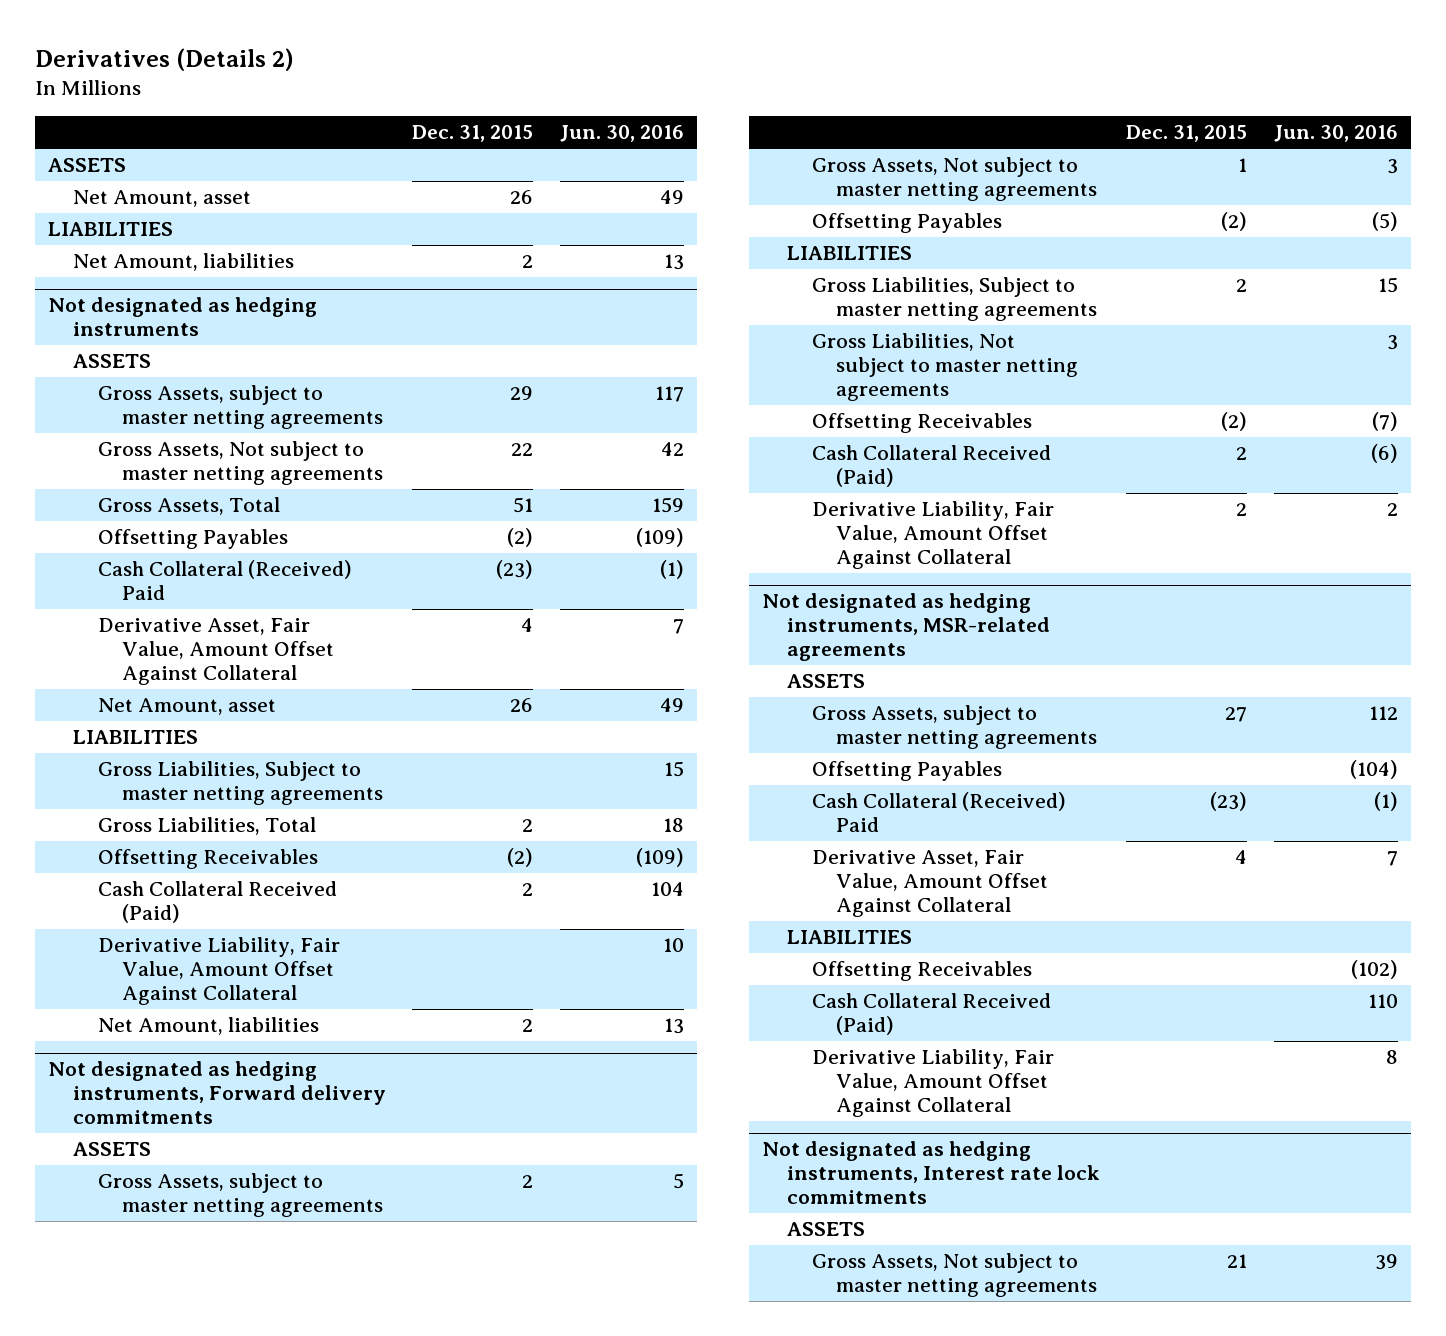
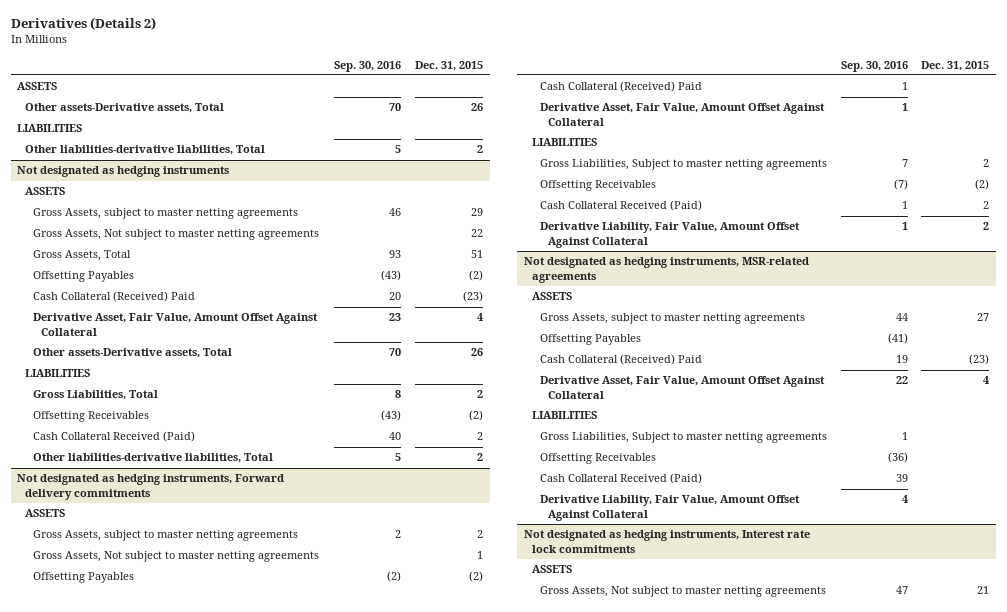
- | Dec. 31, 2015 | Jun. 30, 2016
+ | Sep. 30, 2016 | Dec. 31, 2015
- Net Amount, asset | 26 | 49
+ Other assets-Derivative assets, Total | 70 | 26
- Net Amount, liabilities | 2 | 13
+ Other liabilities-derivative liabilities, Total | 5 | 2
@ Not designated as hedging instruments
- Net Amount, asset | 26 | 49
+ Other assets-Derivative assets, Total | 70 | 26
- Gross Liabilities, Subject to master netting agreements | | 15
- Derivative Liability, Fair Value, Amount Offset Against Collateral | | 10
- Net Amount, liabilities | 2 | 13
+ Other liabilities-derivative liabilities, Total | 5 | 2
@ Not designated as hedging instruments, Forward delivery commitments
+ Cash Collateral (Received) Paid | 1 |
+ Derivative Asset, Fair Value, Amount Offset Against Collateral | 1 |
- Gross Liabilities, Not subject to master netting agreements | | 3
@ Not designated as hedging instruments, MSR-related agreements
+ Gross Liabilities, Subject to master netting agreements | 1 |

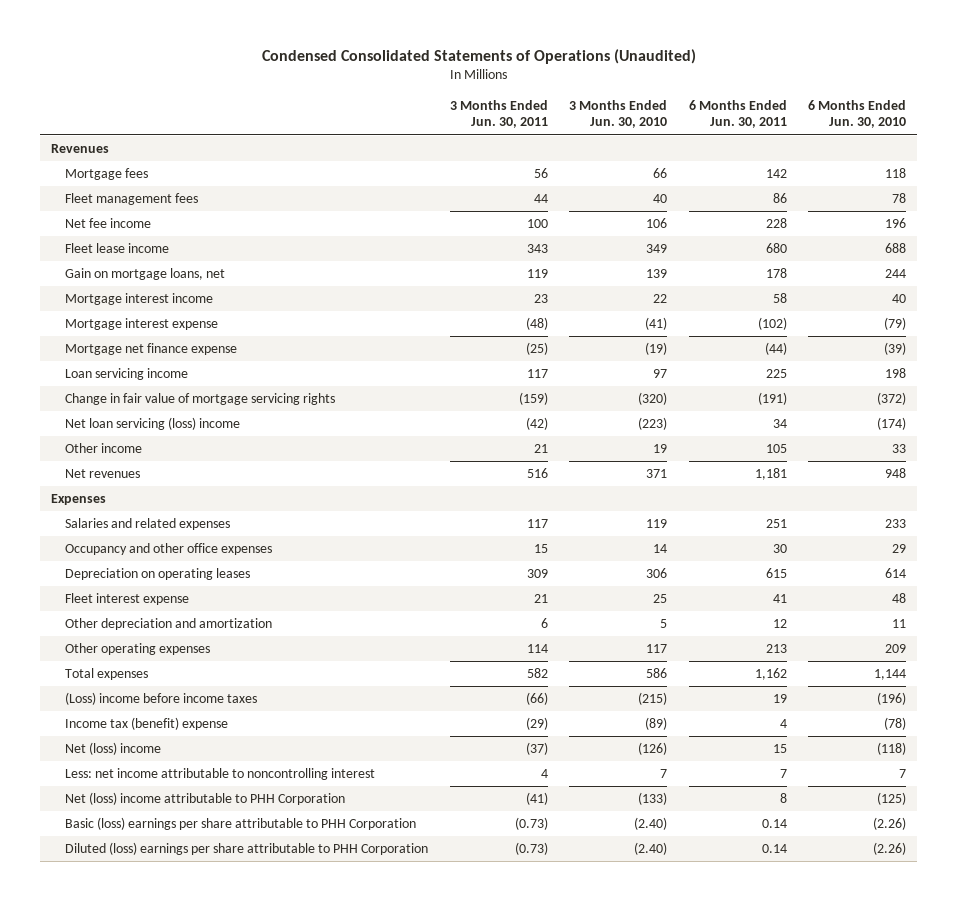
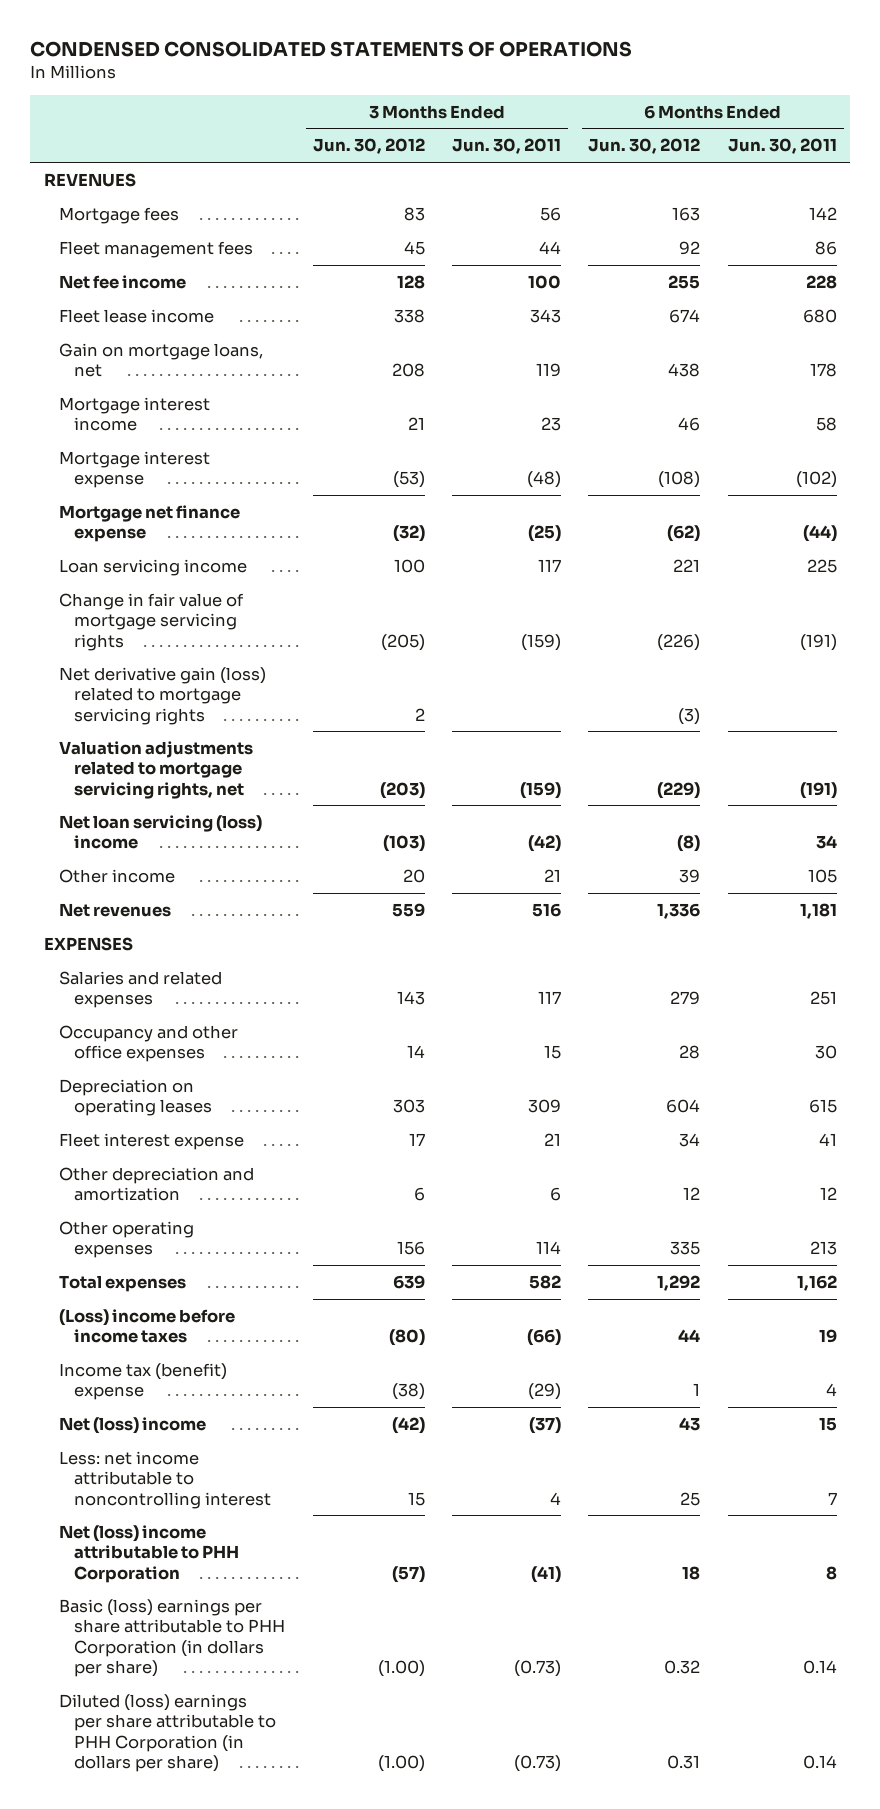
- Condensed Consolidated Statements of Operations (Unaudited)
+ CONDENSED CONSOLIDATED STATEMENTS OF OPERATIONS
- | 3 Months Ended Jun. 30, 2011 | 3 Months Ended Jun. 30, 2010 | 6 Months Ended Jun. 30, 2011 | 6 Months Ended Jun. 30, 2010
+ | 3 Months Ended Jun. 30, 2012 | 3 Months Ended Jun. 30, 2011 | 6 Months Ended Jun. 30, 2012 | 6 Months Ended Jun. 30, 2011
- Revenues
+ REVENUES
+ Net derivative gain (loss) related to mortgage servicing rights | 2 | | (3) |
+ Valuation adjustments related to mortgage servicing rights, net | (203) | (159) | (229) | (191)
- Expenses
+ EXPENSES
- Basic (loss) earnings per share attributable to PHH Corporation | (0.73) | (2.40) | 0.14 | (2.26)
- Diluted (loss) earnings per share attributable to PHH Corporation | (0.73) | (2.40) | 0.14 | (2.26)
+ Basic (loss) earnings per share attributable to PHH Corporation (in dollars per share) | (1.00) | (0.73) | 0.32 | 0.14
+ Diluted (loss) earnings per share attributable to PHH Corporation (in dollars per share) | (1.00) | (0.73) | 0.31 | 0.14

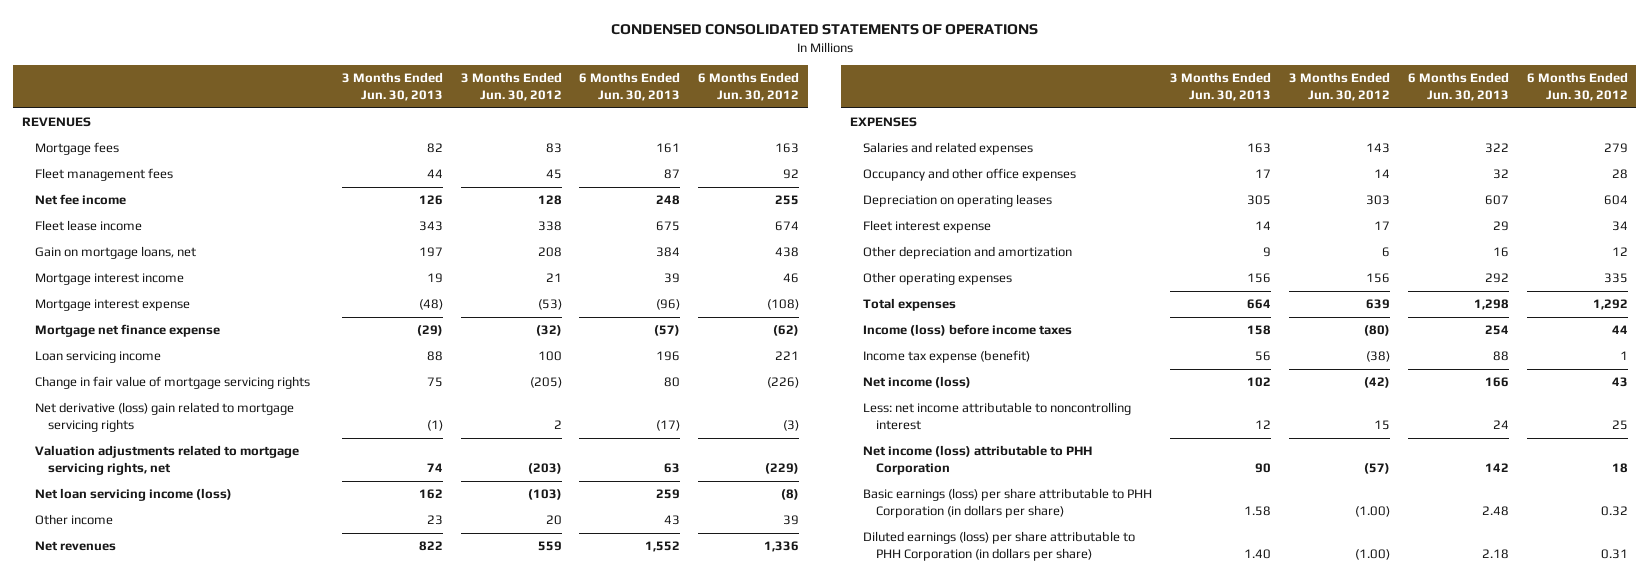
- | 3 Months Ended Jun. 30, 2012 | 3 Months Ended Jun. 30, 2011 | 6 Months Ended Jun. 30, 2012 | 6 Months Ended Jun. 30, 2011
+ | 3 Months Ended Jun. 30, 2013 | 3 Months Ended Jun. 30, 2012 | 6 Months Ended Jun. 30, 2013 | 6 Months Ended Jun. 30, 2012
- Net derivative gain (loss) related to mortgage servicing rights | 2 | | (3) |
+ Net derivative (loss) gain related to mortgage servicing rights | (1) | 2 | (17) | (3)
- Net loan servicing (loss) income | (103) | (42) | (8) | 34
+ Net loan servicing income (loss) | 162 | (103) | 259 | (8)
- (Loss) income before income taxes | (80) | (66) | 44 | 19
- Income tax (benefit) expense | (38) | (29) | 1 | 4
- Net (loss) income | (42) | (37) | 43 | 15
+ Income (loss) before income taxes | 158 | (80) | 254 | 44
+ Income tax expense (benefit) | 56 | (38) | 88 | 1
+ Net income (loss) | 102 | (42) | 166 | 43
- Net (loss) income attributable to PHH Corporation | (57) | (41) | 18 | 8
- Basic (loss) earnings per share attributable to PHH Corporation (in dollars per share) | (1.00) | (0.73) | 0.32 | 0.14
- Diluted (loss) earnings per share attributable to PHH Corporation (in dollars per share) | (1.00) | (0.73) | 0.31 | 0.14
+ Net income (loss) attributable to PHH Corporation | 90 | (57) | 142 | 18
+ Basic earnings (loss) per share attributable to PHH Corporation (in dollars per share) | 1.58 | (1.00) | 2.48 | 0.32
+ Diluted earnings (loss) per share attributable to PHH Corporation (in dollars per share) | 1.40 | (1.00) | 2.18 | 0.31

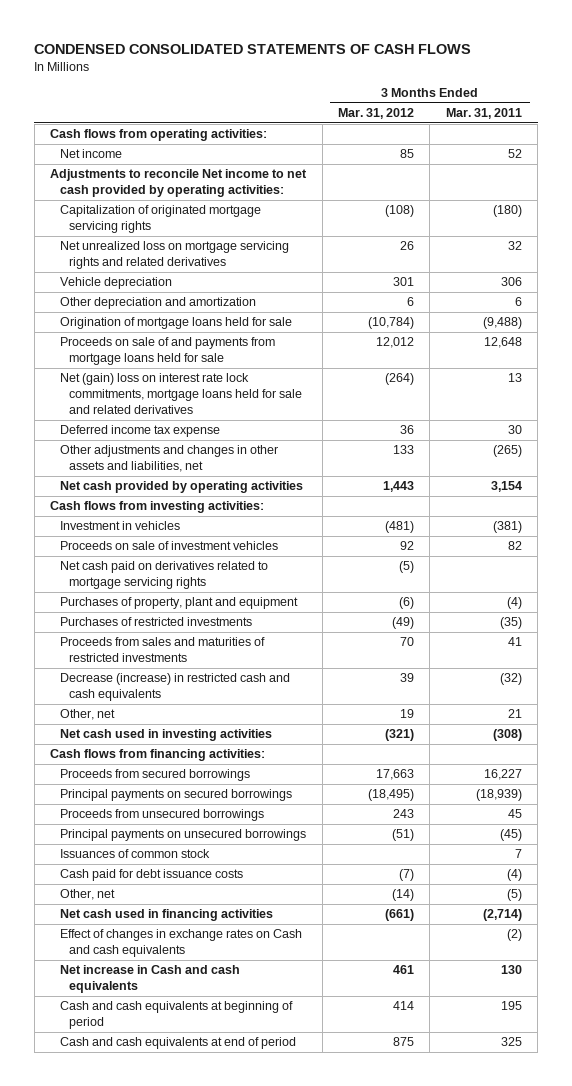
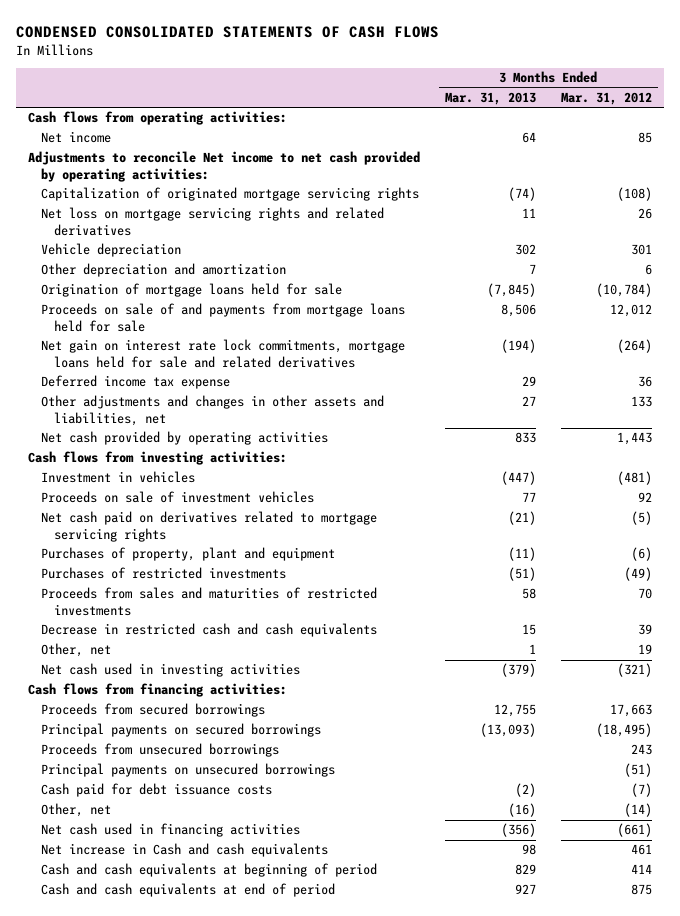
- | 3 Months Ended Mar. 31, 2012 | 3 Months Ended Mar. 31, 2011
+ | 3 Months Ended Mar. 31, 2013 | 3 Months Ended Mar. 31, 2012
- Net unrealized loss on mortgage servicing rights and related derivatives | 26 | 32
+ Net loss on mortgage servicing rights and related derivatives | 11 | 26
- Net (gain) loss on interest rate lock commitments, mortgage loans held for sale and related derivatives | (264) | 13
+ Net gain on interest rate lock commitments, mortgage loans held for sale and related derivatives | (194) | (264)
- Decrease (increase) in restricted cash and cash equivalents | 39 | (32)
+ Decrease in restricted cash and cash equivalents | 15 | 39
- Issuances of common stock | | 7
- Effect of changes in exchange rates on Cash and cash equivalents | | (2)

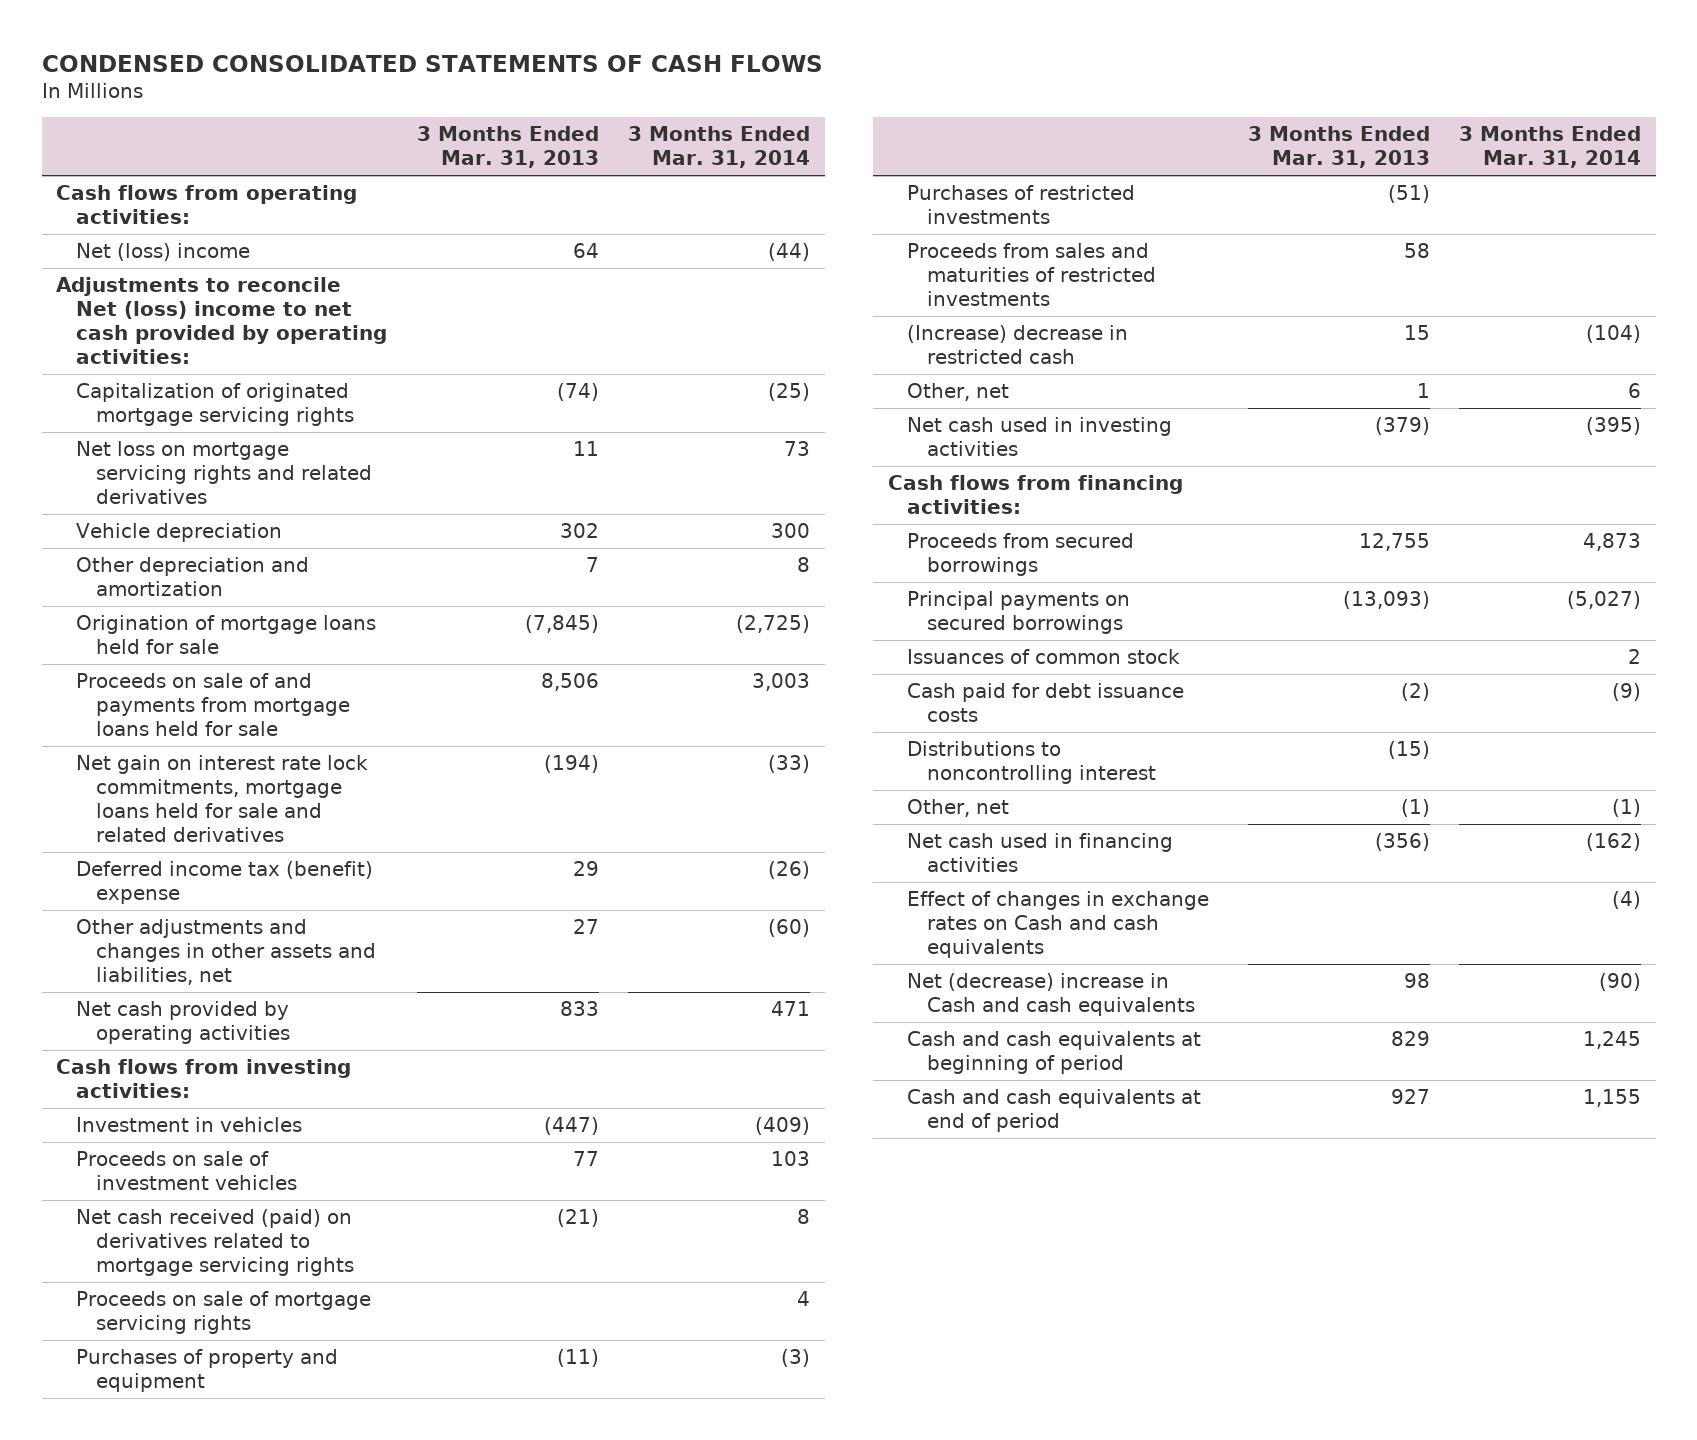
- | 3 Months Ended Mar. 31, 2013 | 3 Months Ended Mar. 31, 2012
+ | 3 Months Ended Mar. 31, 2013 | 3 Months Ended Mar. 31, 2014
- Net income | 64 | 85
- Adjustments to reconcile Net income to net cash provided by operating activities:
+ Net (loss) income | 64 | (44)
+ Adjustments to reconcile Net (loss) income to net cash provided by operating activities:
- Deferred income tax expense | 29 | 36
+ Deferred income tax (benefit) expense | 29 | (26)
- Net cash paid on derivatives related to mortgage servicing rights | (21) | (5)
- Purchases of property, plant and equipment | (11) | (6)
+ Net cash received (paid) on derivatives related to mortgage servicing rights | (21) | 8
+ Proceeds on sale of mortgage servicing rights | | 4
+ Purchases of property and equipment | (11) | (3)
- Decrease in restricted cash and cash equivalents | 15 | 39
+ (Increase) decrease in restricted cash | 15 | (104)
- Proceeds from unsecured borrowings | | 243
- Principal payments on unsecured borrowings | | (51)
+ Issuances of common stock | | 2
- Other, net | (16) | (14)
+ Distributions to noncontrolling interest | (15) |
+ Other, net | (1) | (1)
- Net increase in Cash and cash equivalents | 98 | 461
+ Effect of changes in exchange rates on Cash and cash equivalents | | (4)
+ Net (decrease) increase in Cash and cash equivalents | 98 | (90)

